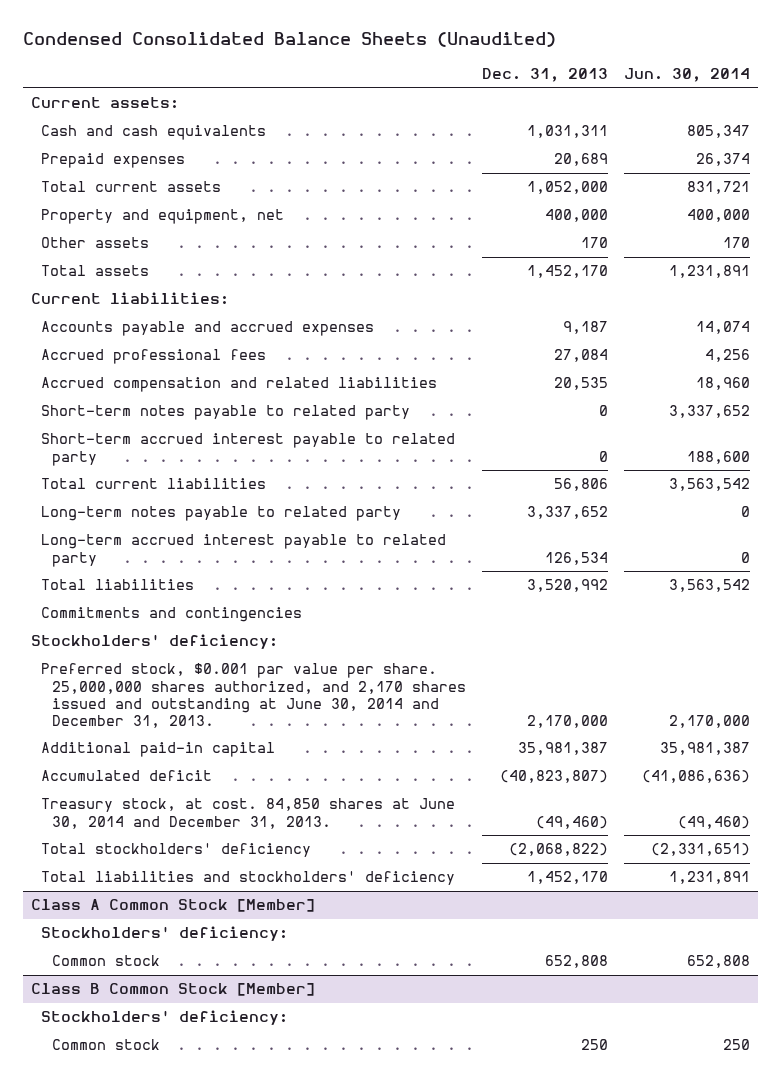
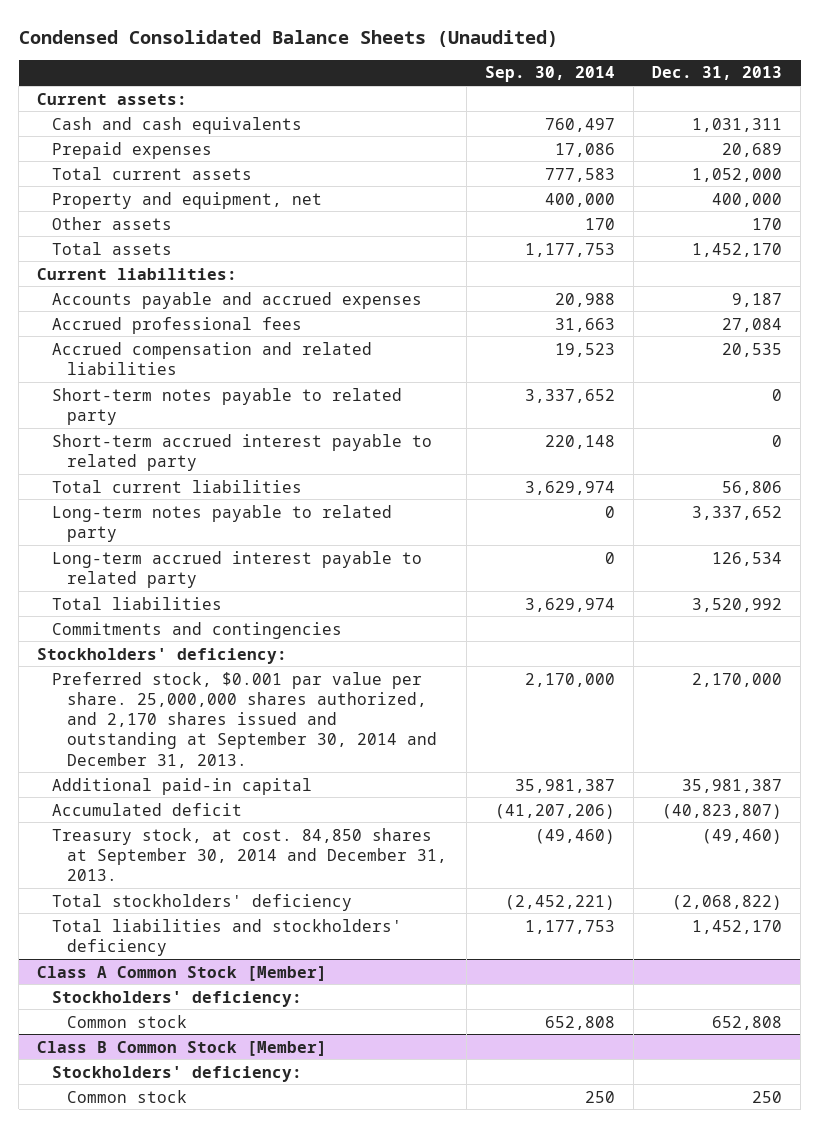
- | Dec. 31, 2013 | Jun. 30, 2014
+ | Sep. 30, 2014 | Dec. 31, 2013
- Preferred stock, $0.001 par value per share. 25,000,000 shares authorized, and 2,170 shares issued and outstanding at June 30, 2014 and December 31, 2013. | 2,170,000 | 2,170,000
+ Preferred stock, $0.001 par value per share. 25,000,000 shares authorized, and 2,170 shares issued and outstanding at September 30, 2014 and December 31, 2013. | 2,170,000 | 2,170,000
- Treasury stock, at cost. 84,850 shares at June 30, 2014 and December 31, 2013. | (49,460) | (49,460)
+ Treasury stock, at cost. 84,850 shares at September 30, 2014 and December 31, 2013. | (49,460) | (49,460)

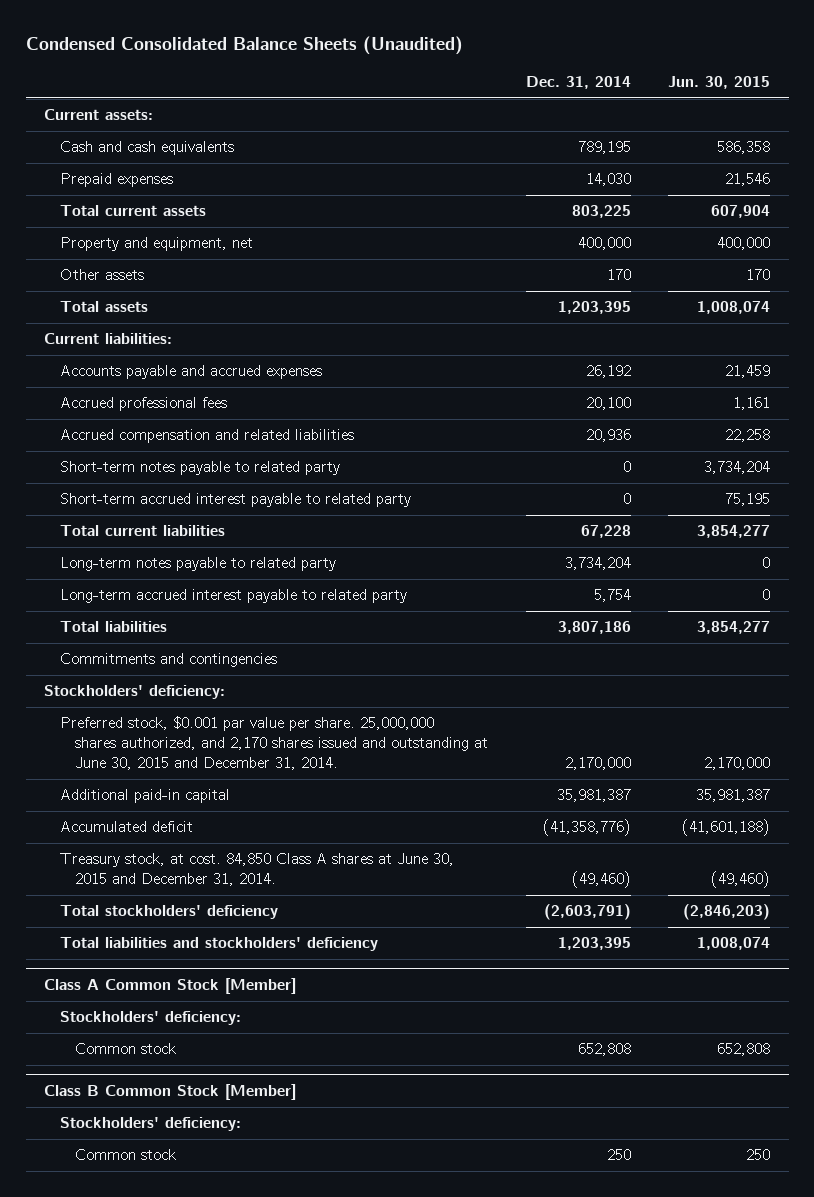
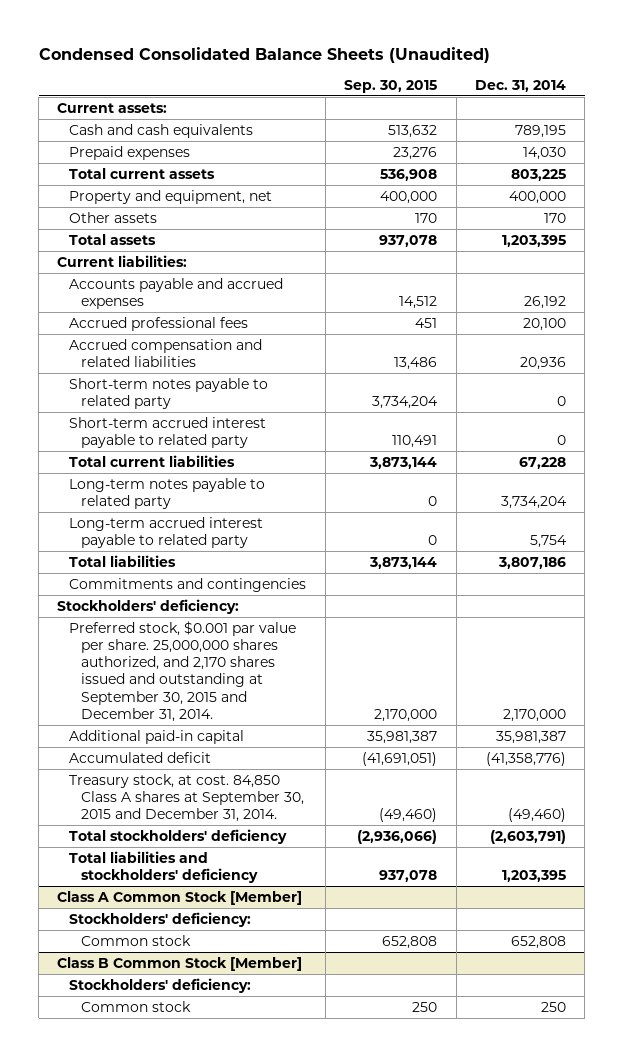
- | Dec. 31, 2014 | Jun. 30, 2015
+ | Sep. 30, 2015 | Dec. 31, 2014
- Preferred stock, $0.001 par value per share. 25,000,000 shares authorized, and 2,170 shares issued and outstanding at June 30, 2015 and December 31, 2014. | 2,170,000 | 2,170,000
+ Preferred stock, $0.001 par value per share. 25,000,000 shares authorized, and 2,170 shares issued and outstanding at September 30, 2015 and December 31, 2014. | 2,170,000 | 2,170,000
- Treasury stock, at cost. 84,850 Class A shares at June 30, 2015 and December 31, 2014. | (49,460) | (49,460)
+ Treasury stock, at cost. 84,850 Class A shares at September 30, 2015 and December 31, 2014. | (49,460) | (49,460)

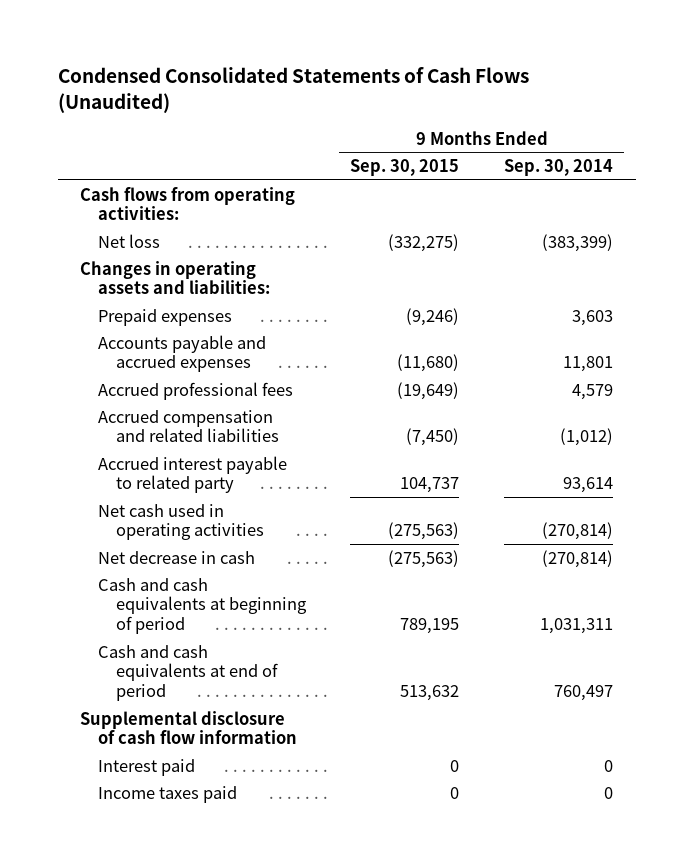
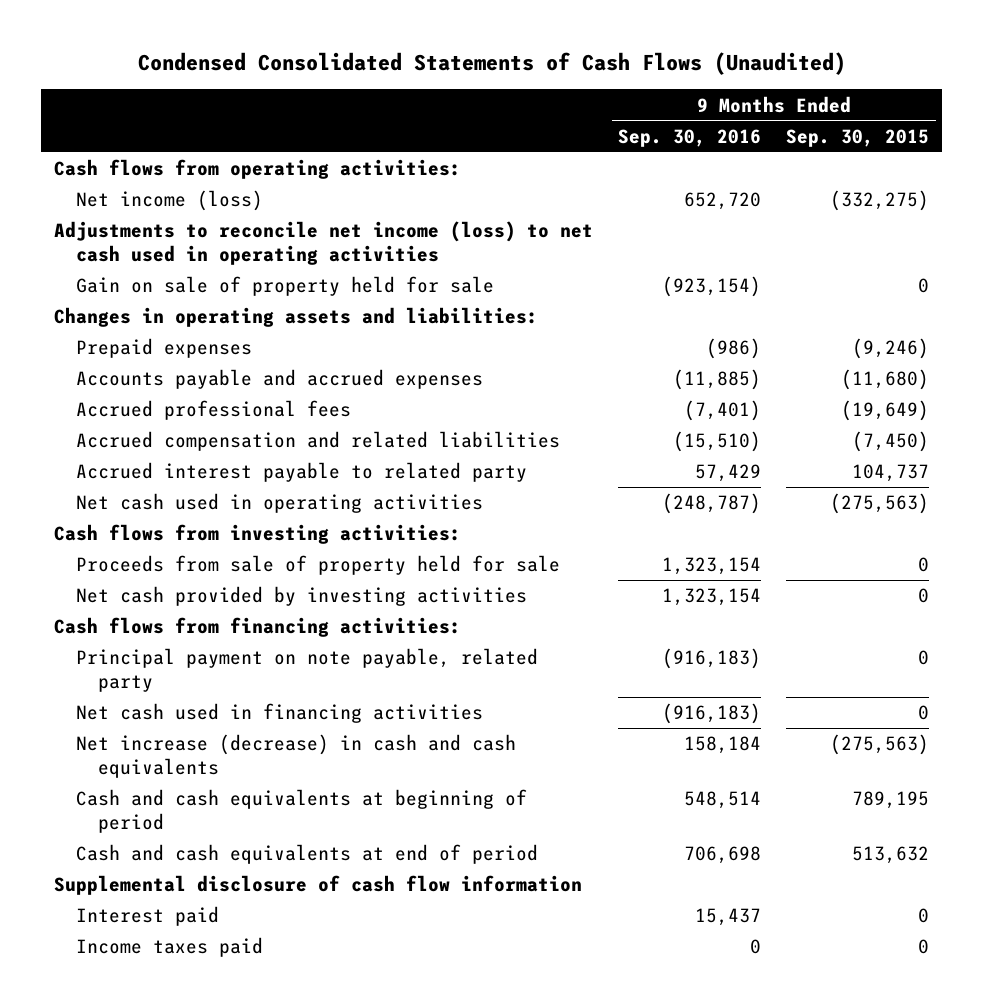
- | 9 Months Ended Sep. 30, 2015 | 9 Months Ended Sep. 30, 2014
+ | 9 Months Ended Sep. 30, 2016 | 9 Months Ended Sep. 30, 2015
- Net loss | (332,275) | (383,399)
+ Net income (loss) | 652,720 | (332,275)
+ Adjustments to reconcile net income (loss) to net cash used in operating activities
+ Gain on sale of property held for sale | (923,154) | 0
- Net decrease in cash | (275,563) | (270,814)
+ Cash flows from investing activities:
+ Proceeds from sale of property held for sale | 1,323,154 | 0
+ Net cash provided by investing activities | 1,323,154 | 0
+ Cash flows from financing activities:
+ Principal payment on note payable, related party | (916,183) | 0
+ Net cash used in financing activities | (916,183) | 0
+ Net increase (decrease) in cash and cash equivalents | 158,184 | (275,563)

